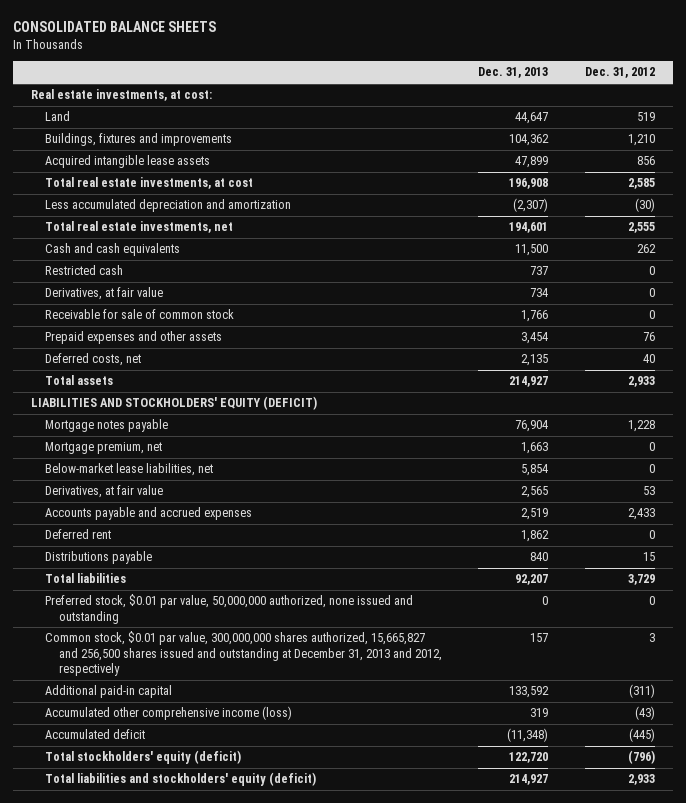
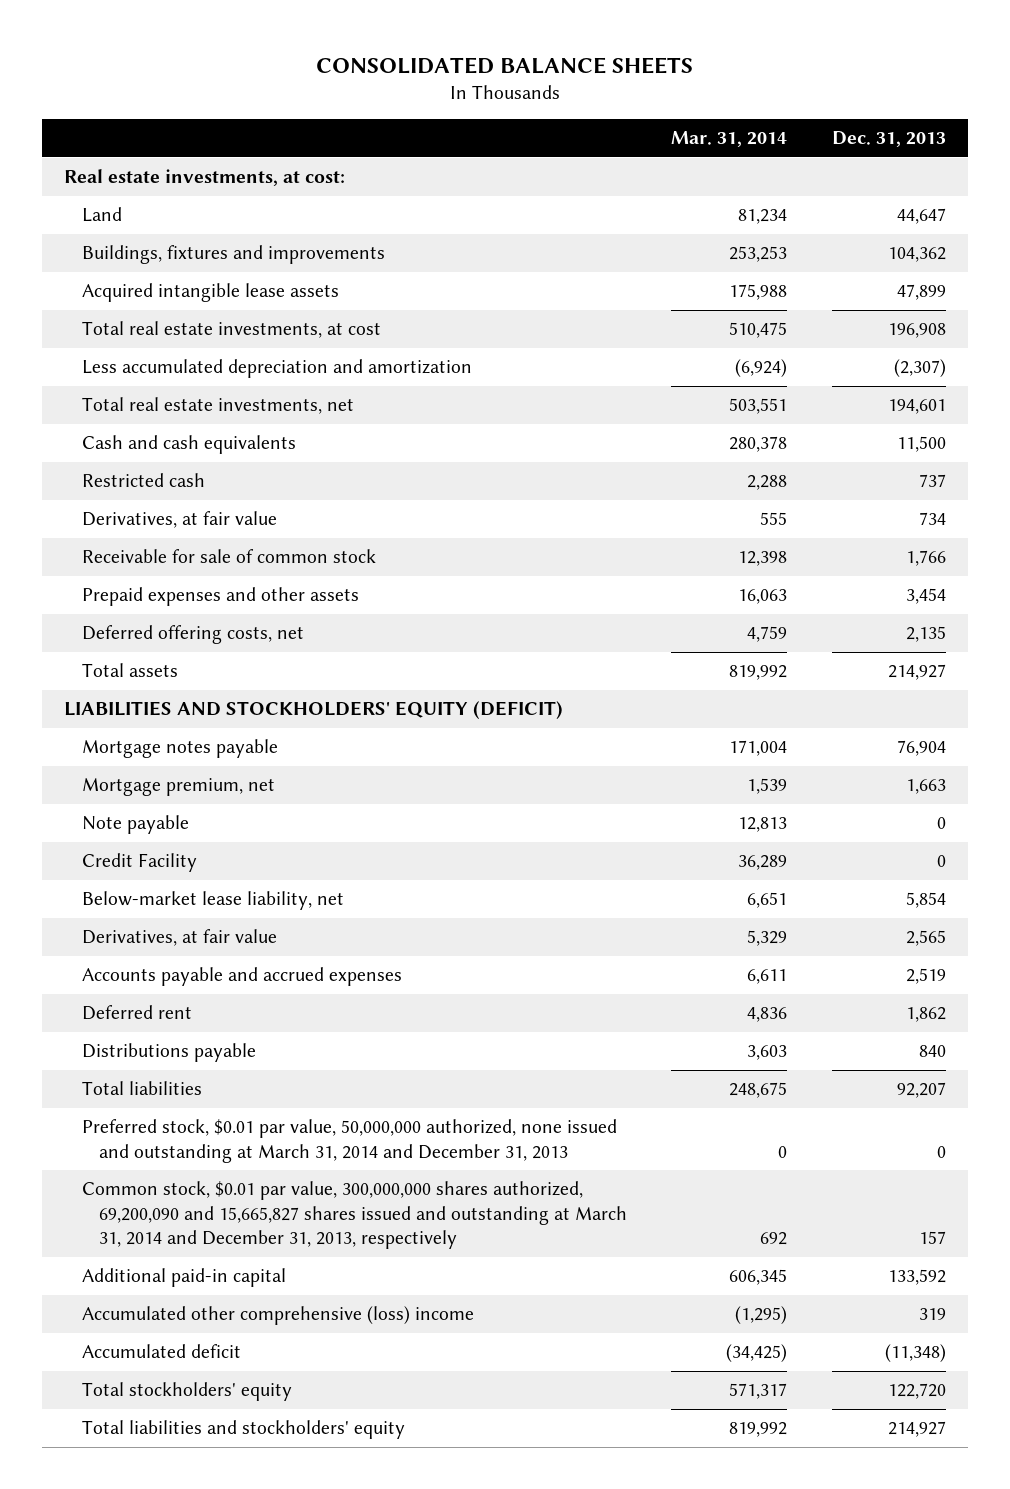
- | Dec. 31, 2013 | Dec. 31, 2012
+ | Mar. 31, 2014 | Dec. 31, 2013
- Deferred costs, net | 2,135 | 40
+ Deferred offering costs, net | 4,759 | 2,135
- Below-market lease liabilities, net | 5,854 | 0
+ Note payable | 12,813 | 0
+ Credit Facility | 36,289 | 0
+ Below-market lease liability, net | 6,651 | 5,854
- Preferred stock, $0.01 par value, 50,000,000 authorized, none issued and outstanding | 0 | 0
- Common stock, $0.01 par value, 300,000,000 shares authorized, 15,665,827 and 256,500 shares issued and outstanding at December 31, 2013 and 2012, respectively | 157 | 3
+ Preferred stock, $0.01 par value, 50,000,000 authorized, none issued and outstanding at March 31, 2014 and December 31, 2013 | 0 | 0
+ Common stock, $0.01 par value, 300,000,000 shares authorized, 69,200,090 and 15,665,827 shares issued and outstanding at March 31, 2014 and December 31, 2013, respectively | 692 | 157
- Accumulated other comprehensive income (loss) | 319 | (43)
+ Accumulated other comprehensive (loss) income | (1,295) | 319
- Total stockholders' equity (deficit) | 122,720 | (796)
- Total liabilities and stockholders' equity (deficit) | 214,927 | 2,933
+ Total stockholders' equity | 571,317 | 122,720
+ Total liabilities and stockholders' equity | 819,992 | 214,927

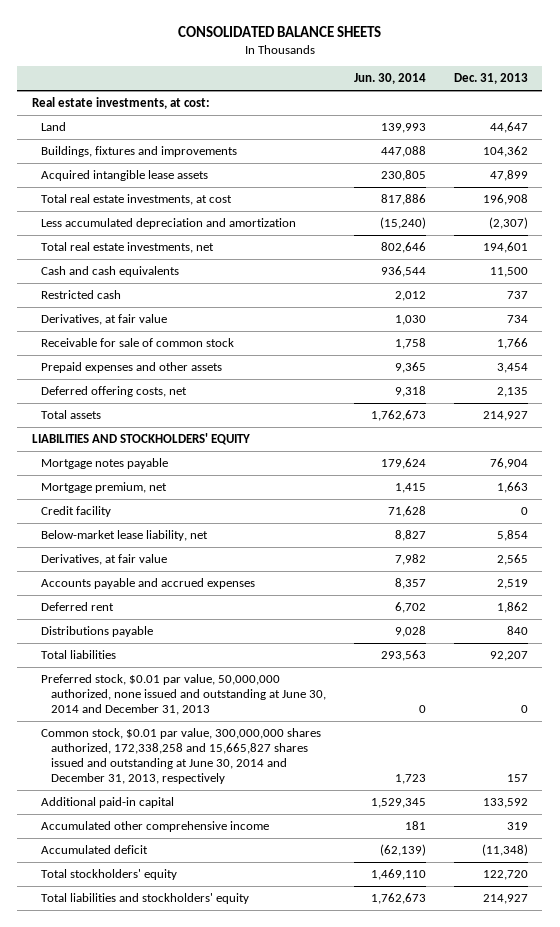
- | Mar. 31, 2014 | Dec. 31, 2013
+ | Jun. 30, 2014 | Dec. 31, 2013
- LIABILITIES AND STOCKHOLDERS' EQUITY (DEFICIT)
+ LIABILITIES AND STOCKHOLDERS' EQUITY
- Note payable | 12,813 | 0
- Credit Facility | 36,289 | 0
+ Credit facility | 71,628 | 0
- Preferred stock, $0.01 par value, 50,000,000 authorized, none issued and outstanding at March 31, 2014 and December 31, 2013 | 0 | 0
- Common stock, $0.01 par value, 300,000,000 shares authorized, 69,200,090 and 15,665,827 shares issued and outstanding at March 31, 2014 and December 31, 2013, respectively | 692 | 157
+ Preferred stock, $0.01 par value, 50,000,000 authorized, none issued and outstanding at June 30, 2014 and December 31, 2013 | 0 | 0
+ Common stock, $0.01 par value, 300,000,000 shares authorized, 172,338,258 and 15,665,827 shares issued and outstanding at June 30, 2014 and December 31, 2013, respectively | 1,723 | 157
- Accumulated other comprehensive (loss) income | (1,295) | 319
+ Accumulated other comprehensive income | 181 | 319

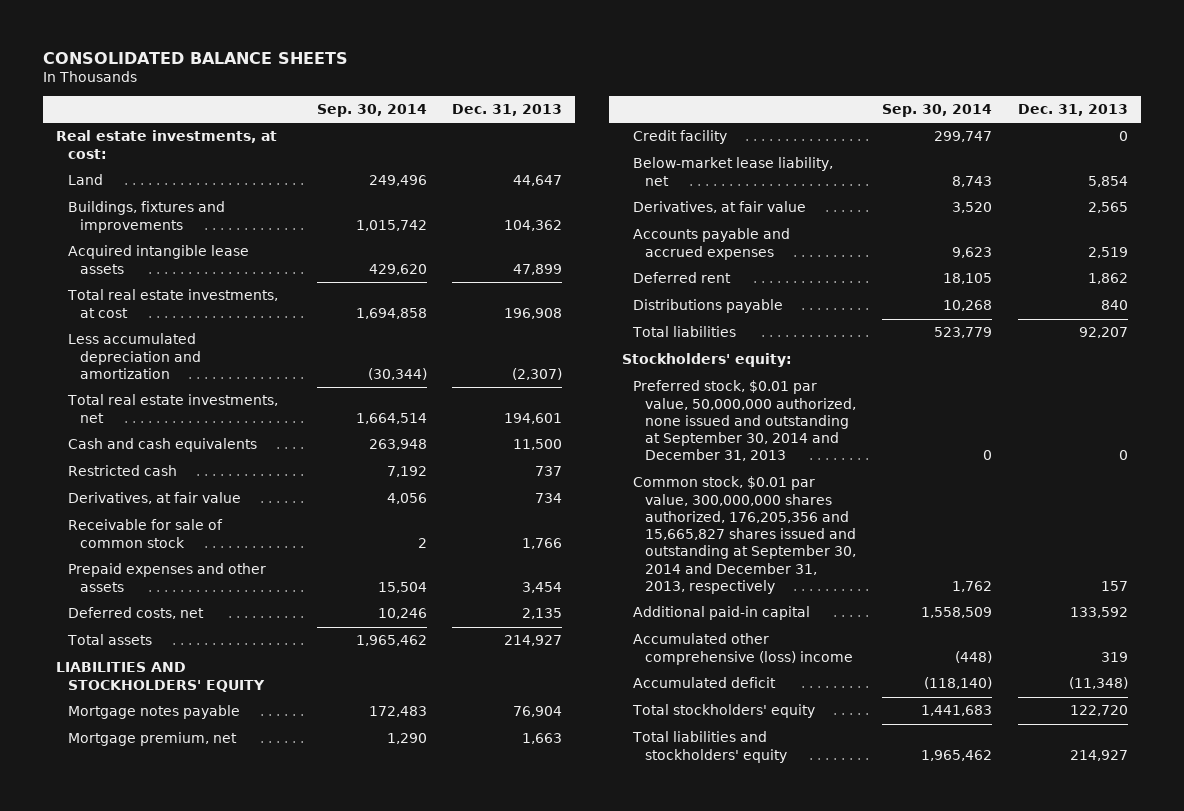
- | Jun. 30, 2014 | Dec. 31, 2013
+ | Sep. 30, 2014 | Dec. 31, 2013
- Deferred offering costs, net | 9,318 | 2,135
+ Deferred costs, net | 10,246 | 2,135
- Preferred stock, $0.01 par value, 50,000,000 authorized, none issued and outstanding at June 30, 2014 and December 31, 2013 | 0 | 0
- Common stock, $0.01 par value, 300,000,000 shares authorized, 172,338,258 and 15,665,827 shares issued and outstanding at June 30, 2014 and December 31, 2013, respectively | 1,723 | 157
+ Stockholders' equity:
+ Preferred stock, $0.01 par value, 50,000,000 authorized, none issued and outstanding at September 30, 2014 and December 31, 2013 | 0 | 0
+ Common stock, $0.01 par value, 300,000,000 shares authorized, 176,205,356 and 15,665,827 shares issued and outstanding at September 30, 2014 and December 31, 2013, respectively | 1,762 | 157
- Accumulated other comprehensive income | 181 | 319
+ Accumulated other comprehensive (loss) income | (448) | 319

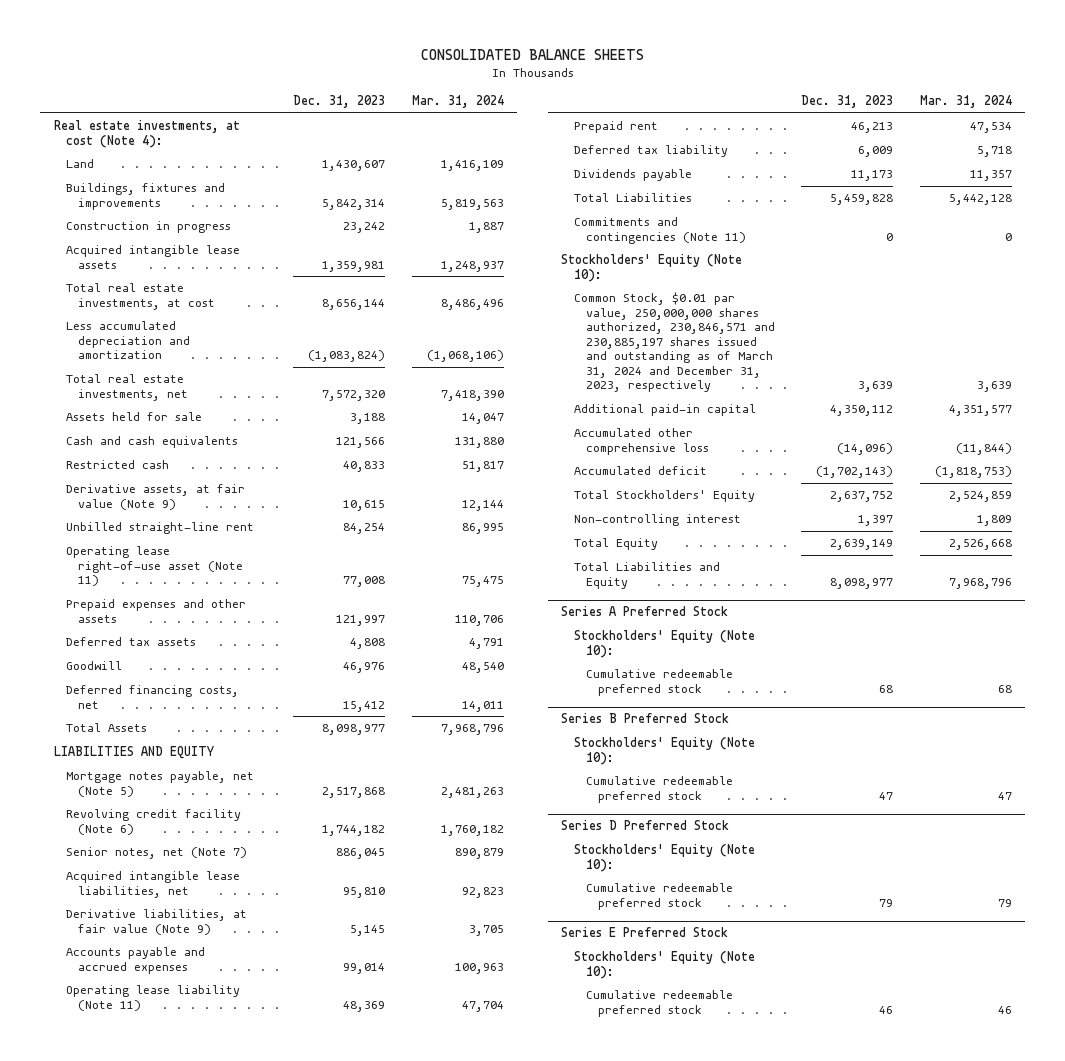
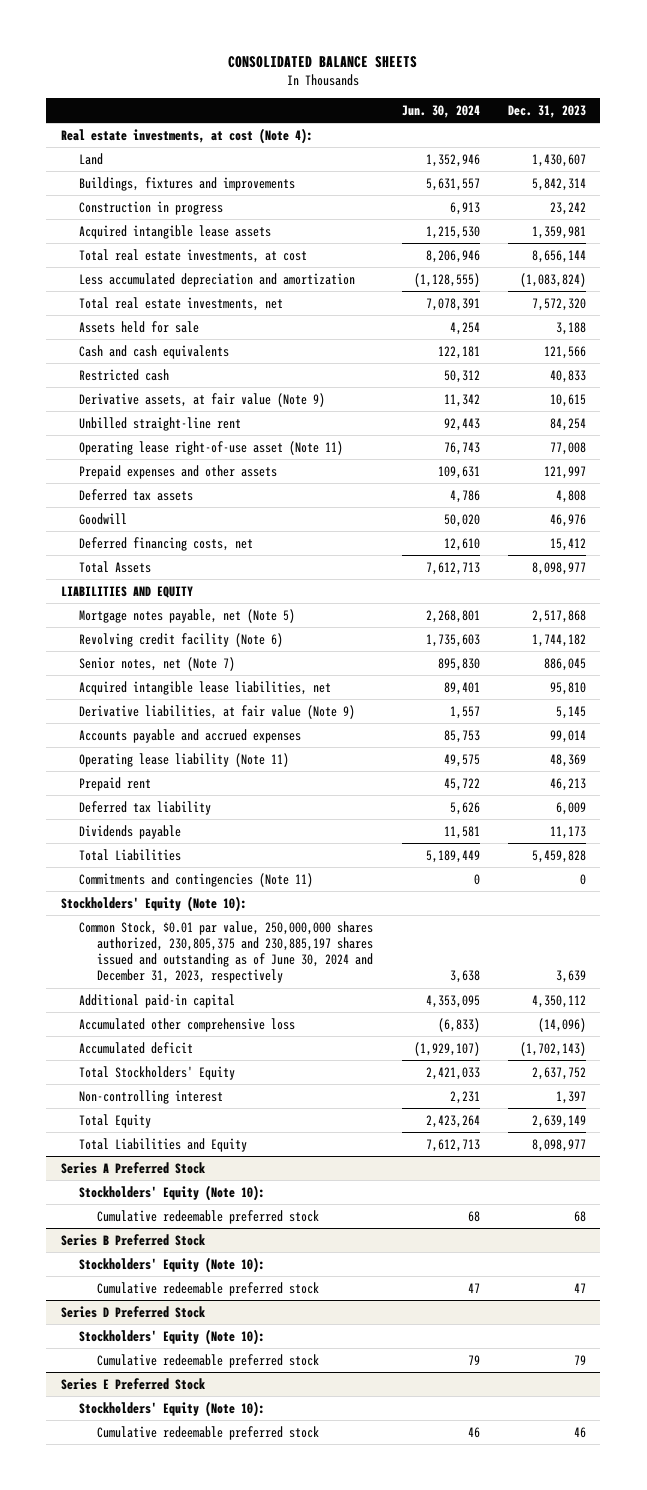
- | Dec. 31, 2023 | Mar. 31, 2024
+ | Jun. 30, 2024 | Dec. 31, 2023
- Common Stock, $0.01 par value, 250,000,000 shares authorized, 230,846,571 and 230,885,197 shares issued and outstanding as of March 31, 2024 and December 31, 2023, respectively | 3,639 | 3,639
+ Common Stock, $0.01 par value, 250,000,000 shares authorized, 230,805,375 and 230,885,197 shares issued and outstanding as of June 30, 2024 and December 31, 2023, respectively | 3,638 | 3,639

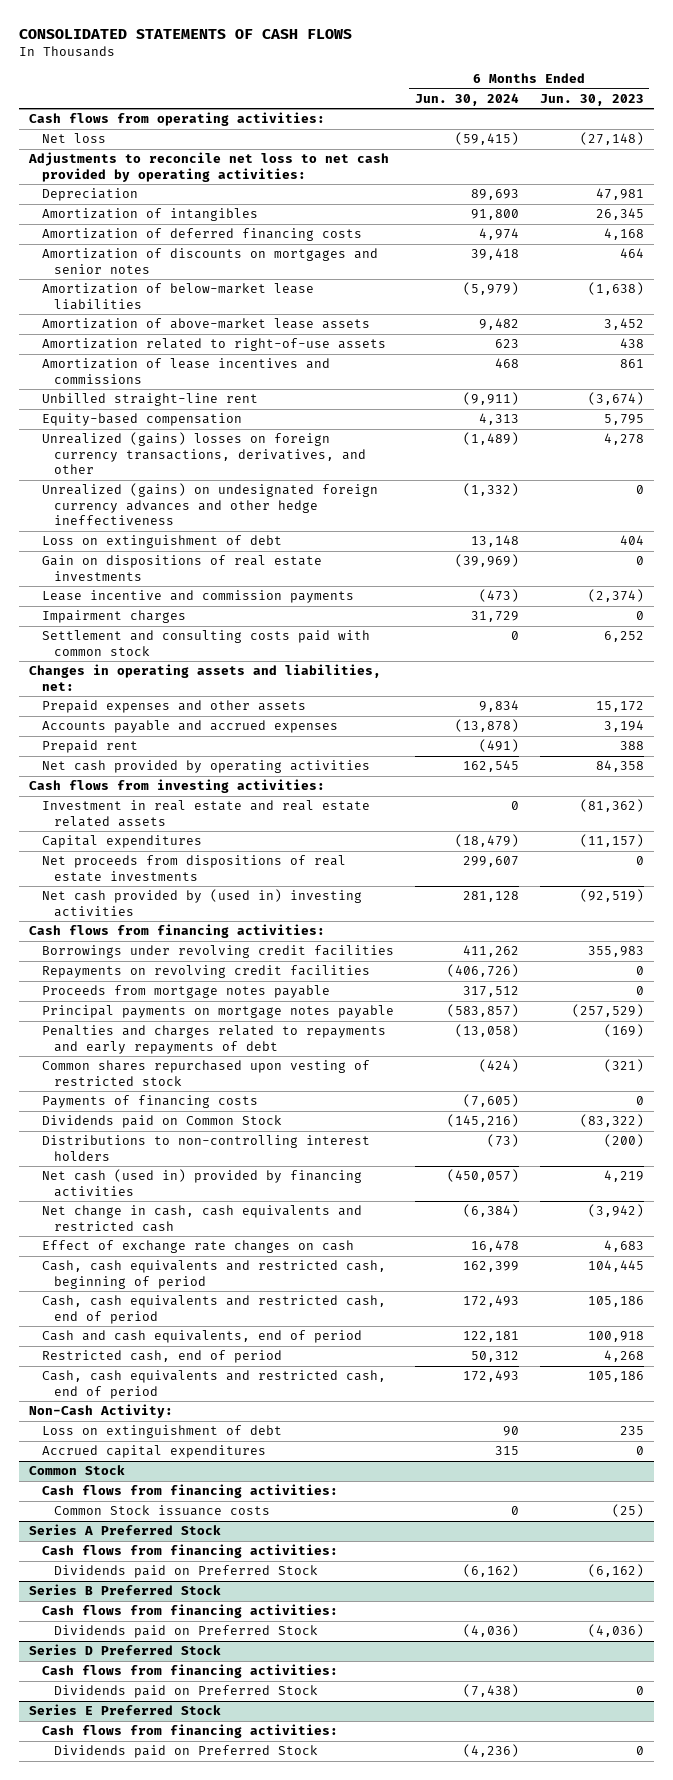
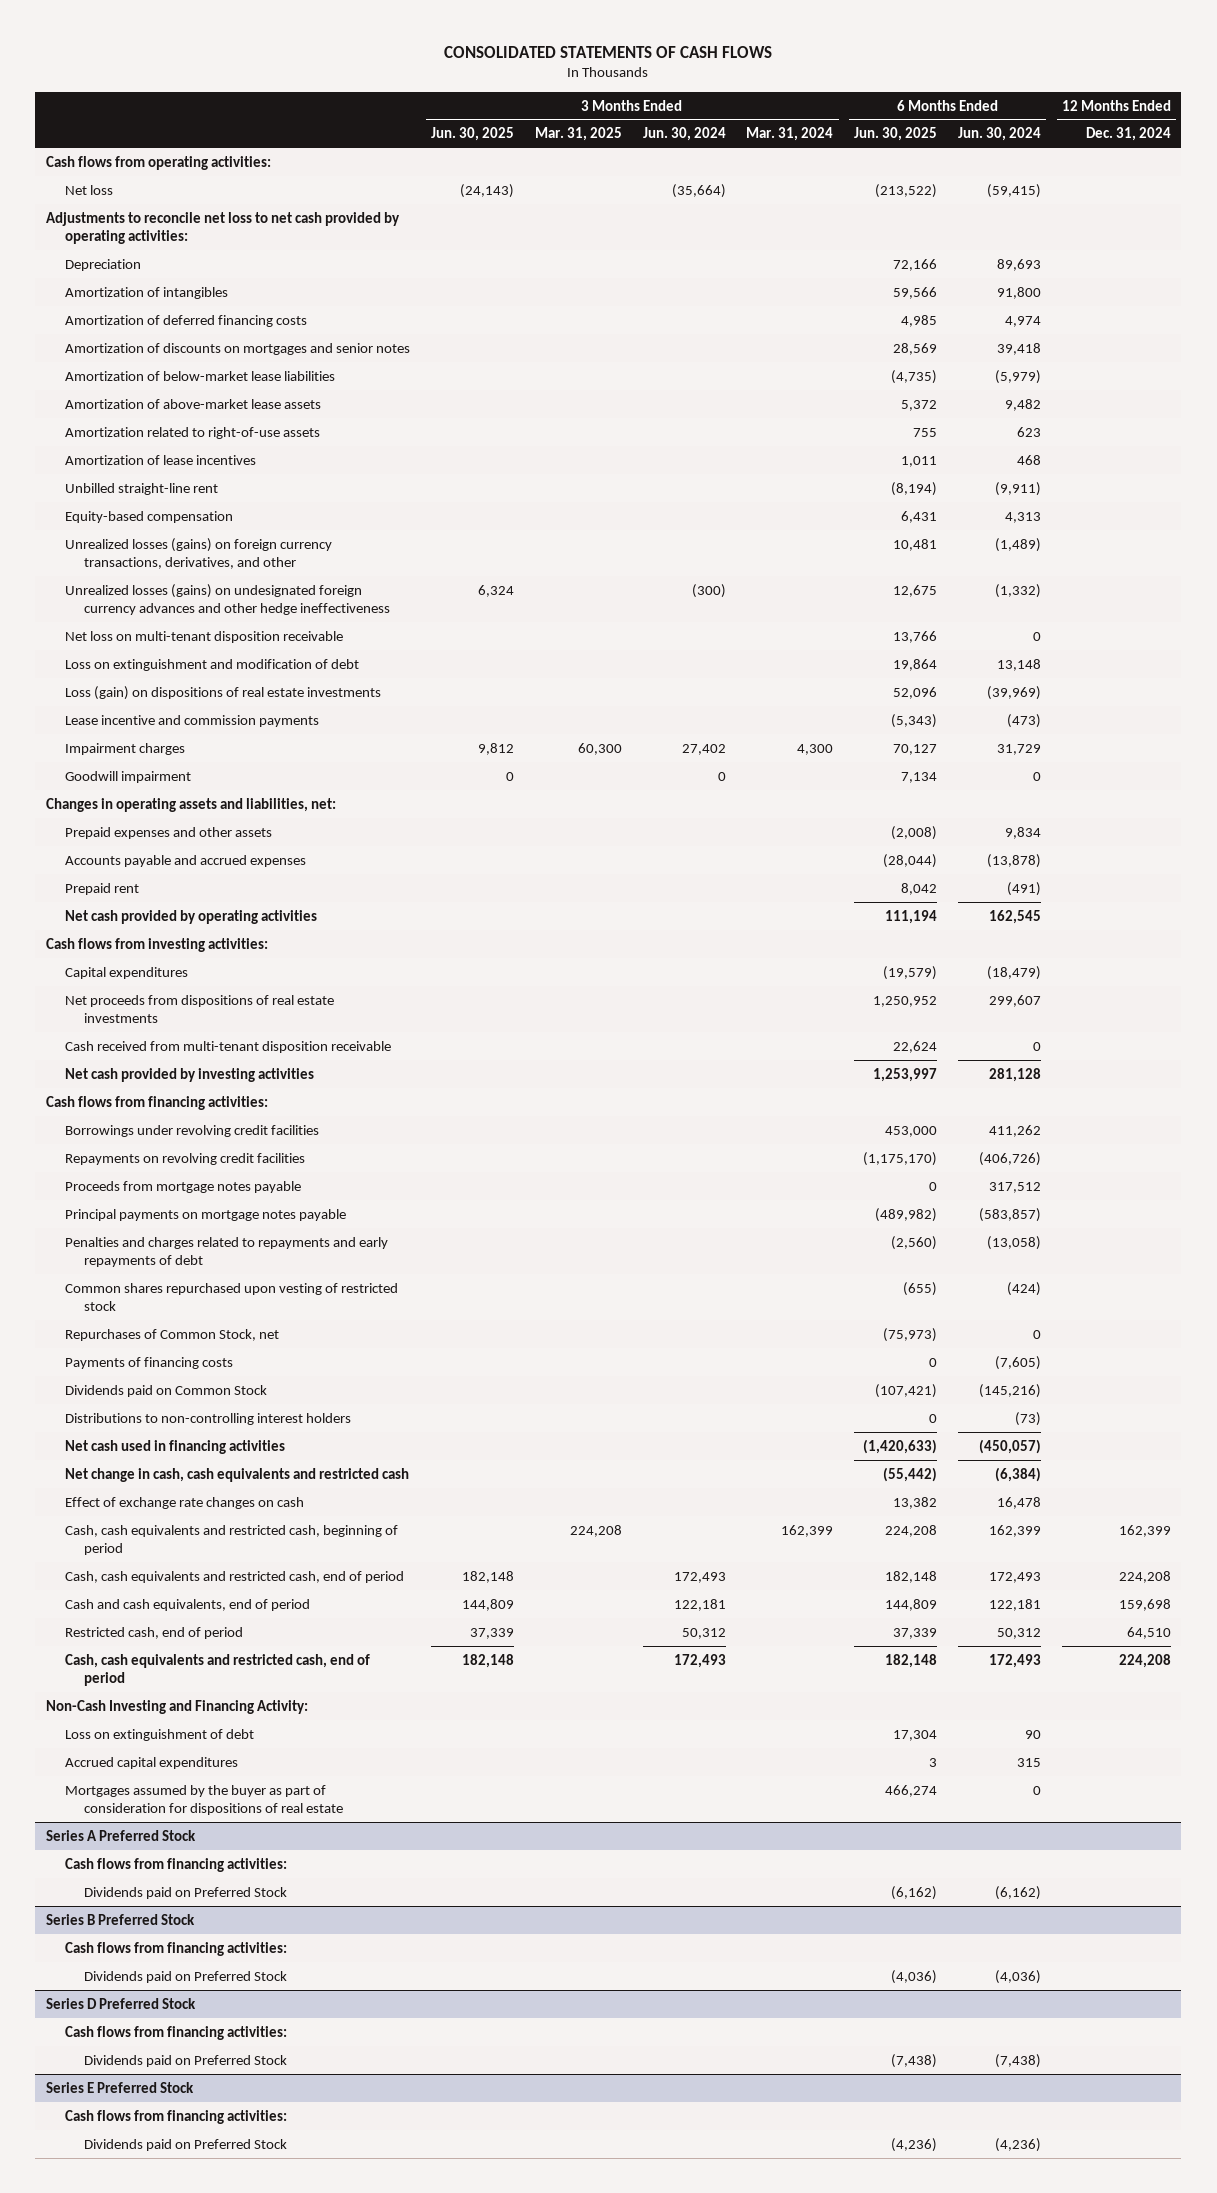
- | 6 Months Ended Jun. 30, 2024 | 6 Months Ended Jun. 30, 2023
+ | 3 Months Ended Jun. 30, 2025 | 3 Months Ended Mar. 31, 2025 | 3 Months Ended Jun. 30, 2024 | 3 Months Ended Mar. 31, 2024 | 6 Months Ended Jun. 30, 2025 | 6 Months Ended Jun. 30, 2024 | 12 Months Ended Dec. 31, 2024
- Amortization of lease incentives and commissions | 468 | 861
+ Amortization of lease incentives | | | | | 1,011 | 468 |
- Unrealized (gains) losses on foreign currency transactions, derivatives, and other | (1,489) | 4,278
- Unrealized (gains) on undesignated foreign currency advances and other hedge ineffectiveness | (1,332) | 0
- Loss on extinguishment of debt | 13,148 | 404
- Gain on dispositions of real estate investments | (39,969) | 0
+ Unrealized losses (gains) on foreign currency transactions, derivatives, and other | | | | | 10,481 | (1,489) |
+ Unrealized losses (gains) on undesignated foreign currency advances and other hedge ineffectiveness | 6,324 | | (300) | | 12,675 | (1,332) |
+ Net loss on multi-tenant disposition receivable | | | | | 13,766 | 0 |
+ Loss on extinguishment and modification of debt | | | | | 19,864 | 13,148 |
+ Loss (gain) on dispositions of real estate investments | | | | | 52,096 | (39,969) |
- Settlement and consulting costs paid with common stock | 0 | 6,252
+ Goodwill impairment | 0 | | 0 | | 7,134 | 0 |
- Investment in real estate and real estate related assets | 0 | (81,362)
- Net cash provided by (used in) investing activities | 281,128 | (92,519)
+ Cash received from multi-tenant disposition receivable | | | | | 22,624 | 0 |
+ Net cash provided by investing activities | | | | | 1,253,997 | 281,128 |
+ Repurchases of Common Stock, net | | | | | (75,973) | 0 |
- Net cash (used in) provided by financing activities | (450,057) | 4,219
+ Net cash used in financing activities | | | | | (1,420,633) | (450,057) |
- Non-Cash Activity:
+ Non-Cash Investing and Financing Activity:
- Common Stock
- Cash flows from financing activities:
- Common Stock issuance costs | 0 | (25)
+ Mortgages assumed by the buyer as part of consideration for dispositions of real estate | | | | | 466,274 | 0 |

